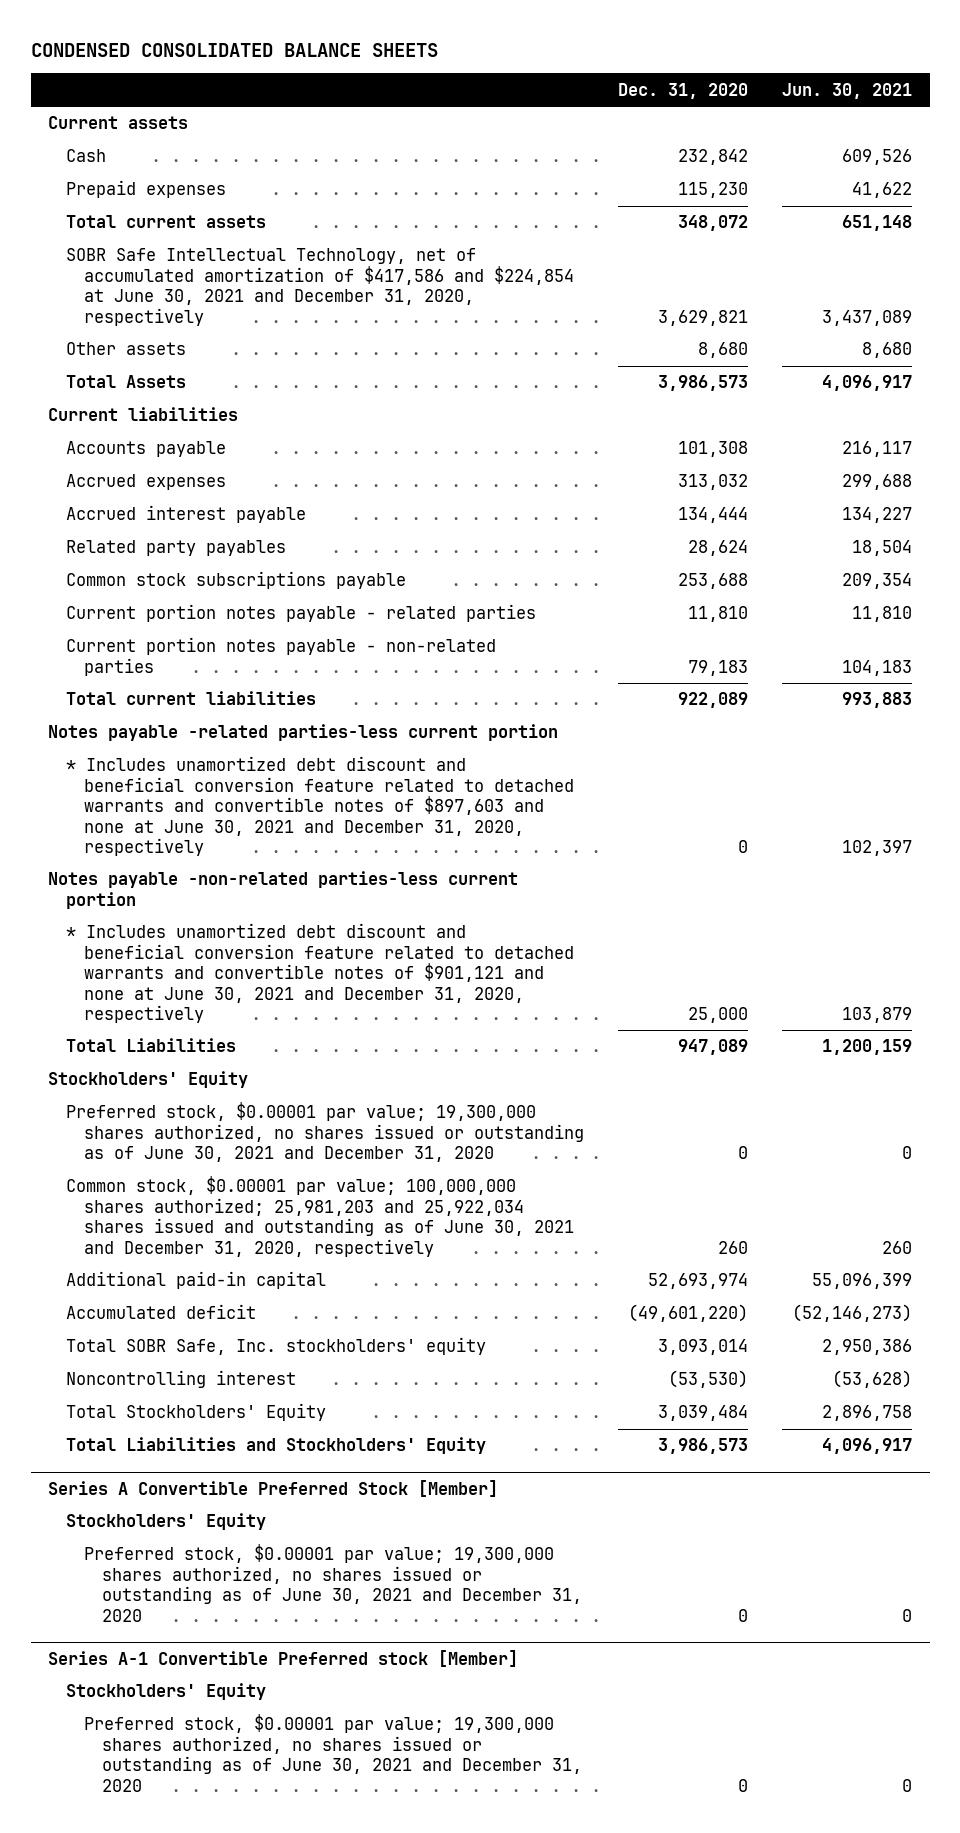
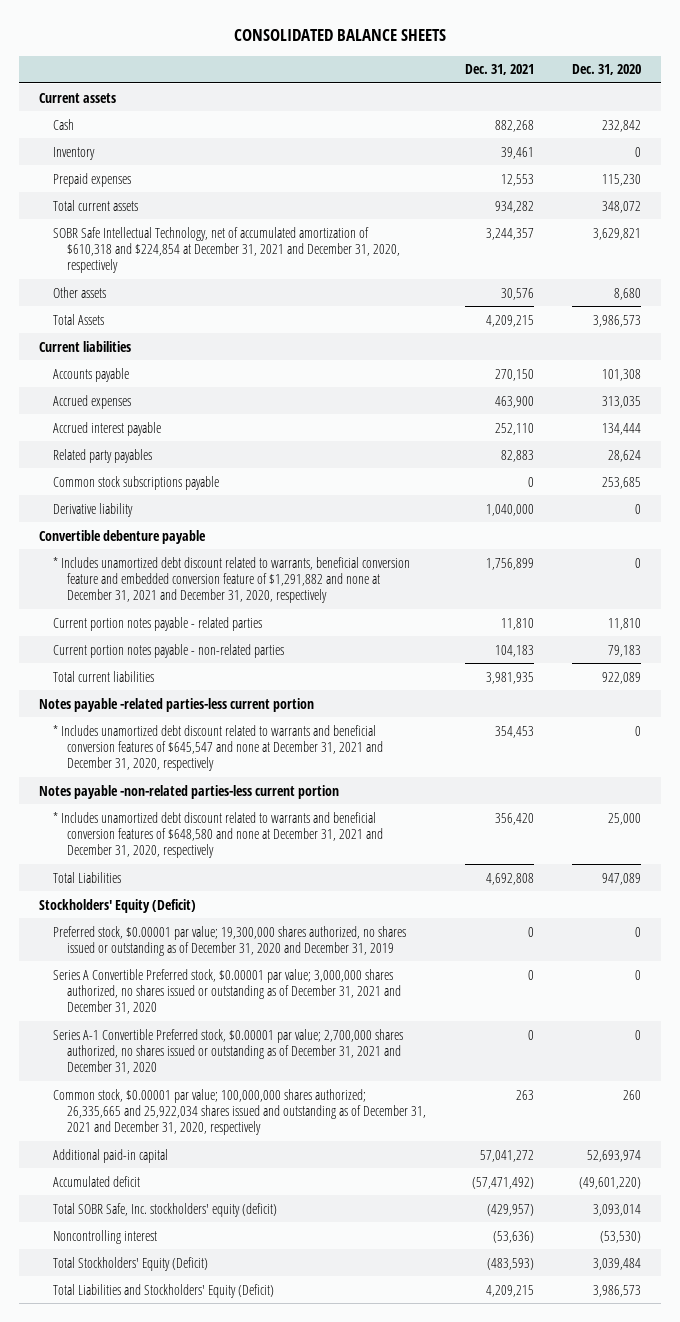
- CONDENSED CONSOLIDATED BALANCE SHEETS
+ CONSOLIDATED BALANCE SHEETS
- | Dec. 31, 2020 | Jun. 30, 2021
+ | Dec. 31, 2021 | Dec. 31, 2020
+ Inventory | 39,461 | 0
- SOBR Safe Intellectual Technology, net of accumulated amortization of $417,586 and $224,854 at June 30, 2021 and December 31, 2020, respectively | 3,629,821 | 3,437,089
+ SOBR Safe Intellectual Technology, net of accumulated amortization of $610,318 and $224,854 at December 31, 2021 and December 31, 2020, respectively | 3,244,357 | 3,629,821
- Accrued expenses | 313,032 | 299,688
+ Accrued expenses | 463,900 | 313,035
- Common stock subscriptions payable | 253,688 | 209,354
+ Common stock subscriptions payable | 0 | 253,685
+ Derivative liability | 1,040,000 | 0
+ Convertible debenture payable
+ * Includes unamortized debt discount related to warrants, beneficial conversion feature and embedded conversion feature of $1,291,882 and none at December 31, 2021 and December 31, 2020, respectively | 1,756,899 | 0
- * Includes unamortized debt discount and beneficial conversion feature related to detached warrants and convertible notes of $897,603 and none at June 30, 2021 and December 31, 2020, respectively | 0 | 102,397
+ * Includes unamortized debt discount related to warrants and beneficial conversion features of $645,547 and none at December 31, 2021 and December 31, 2020, respectively | 354,453 | 0
- * Includes unamortized debt discount and beneficial conversion feature related to detached warrants and convertible notes of $901,121 and none at June 30, 2021 and December 31, 2020, respectively | 25,000 | 103,879
+ * Includes unamortized debt discount related to warrants and beneficial conversion features of $648,580 and none at December 31, 2021 and December 31, 2020, respectively | 356,420 | 25,000
- Stockholders' Equity
- Preferred stock, $0.00001 par value; 19,300,000 shares authorized, no shares issued or outstanding as of June 30, 2021 and December 31, 2020 | 0 | 0
- Common stock, $0.00001 par value; 100,000,000 shares authorized; 25,981,203 and 25,922,034 shares issued and outstanding as of June 30, 2021 and December 31, 2020, respectively | 260 | 260
+ Stockholders' Equity (Deficit)
+ Preferred stock, $0.00001 par value; 19,300,000 shares authorized, no shares issued or outstanding as of December 31, 2020 and December 31, 2019 | 0 | 0
+ Series A Convertible Preferred stock, $0.00001 par value; 3,000,000 shares authorized, no shares issued or outstanding as of December 31, 2021 and December 31, 2020 | 0 | 0
+ Series A-1 Convertible Preferred stock, $0.00001 par value; 2,700,000 shares authorized, no shares issued or outstanding as of December 31, 2021 and December 31, 2020 | 0 | 0
+ Common stock, $0.00001 par value; 100,000,000 shares authorized; 26,335,665 and 25,922,034 shares issued and outstanding as of December 31, 2021 and December 31, 2020, respectively | 263 | 260
- Total SOBR Safe, Inc. stockholders' equity | 3,093,014 | 2,950,386
+ Total SOBR Safe, Inc. stockholders' equity (deficit) | (429,957) | 3,093,014
- Total Stockholders' Equity | 3,039,484 | 2,896,758
- Total Liabilities and Stockholders' Equity | 3,986,573 | 4,096,917
- Series A Convertible Preferred Stock [Member]
- Stockholders' Equity
- Preferred stock, $0.00001 par value; 19,300,000 shares authorized, no shares issued or outstanding as of June 30, 2021 and December 31, 2020 | 0 | 0
- Series A-1 Convertible Preferred stock [Member]
- Stockholders' Equity
- Preferred stock, $0.00001 par value; 19,300,000 shares authorized, no shares issued or outstanding as of June 30, 2021 and December 31, 2020 | 0 | 0
+ Total Stockholders' Equity (Deficit) | (483,593) | 3,039,484
+ Total Liabilities and Stockholders' Equity (Deficit) | 4,209,215 | 3,986,573

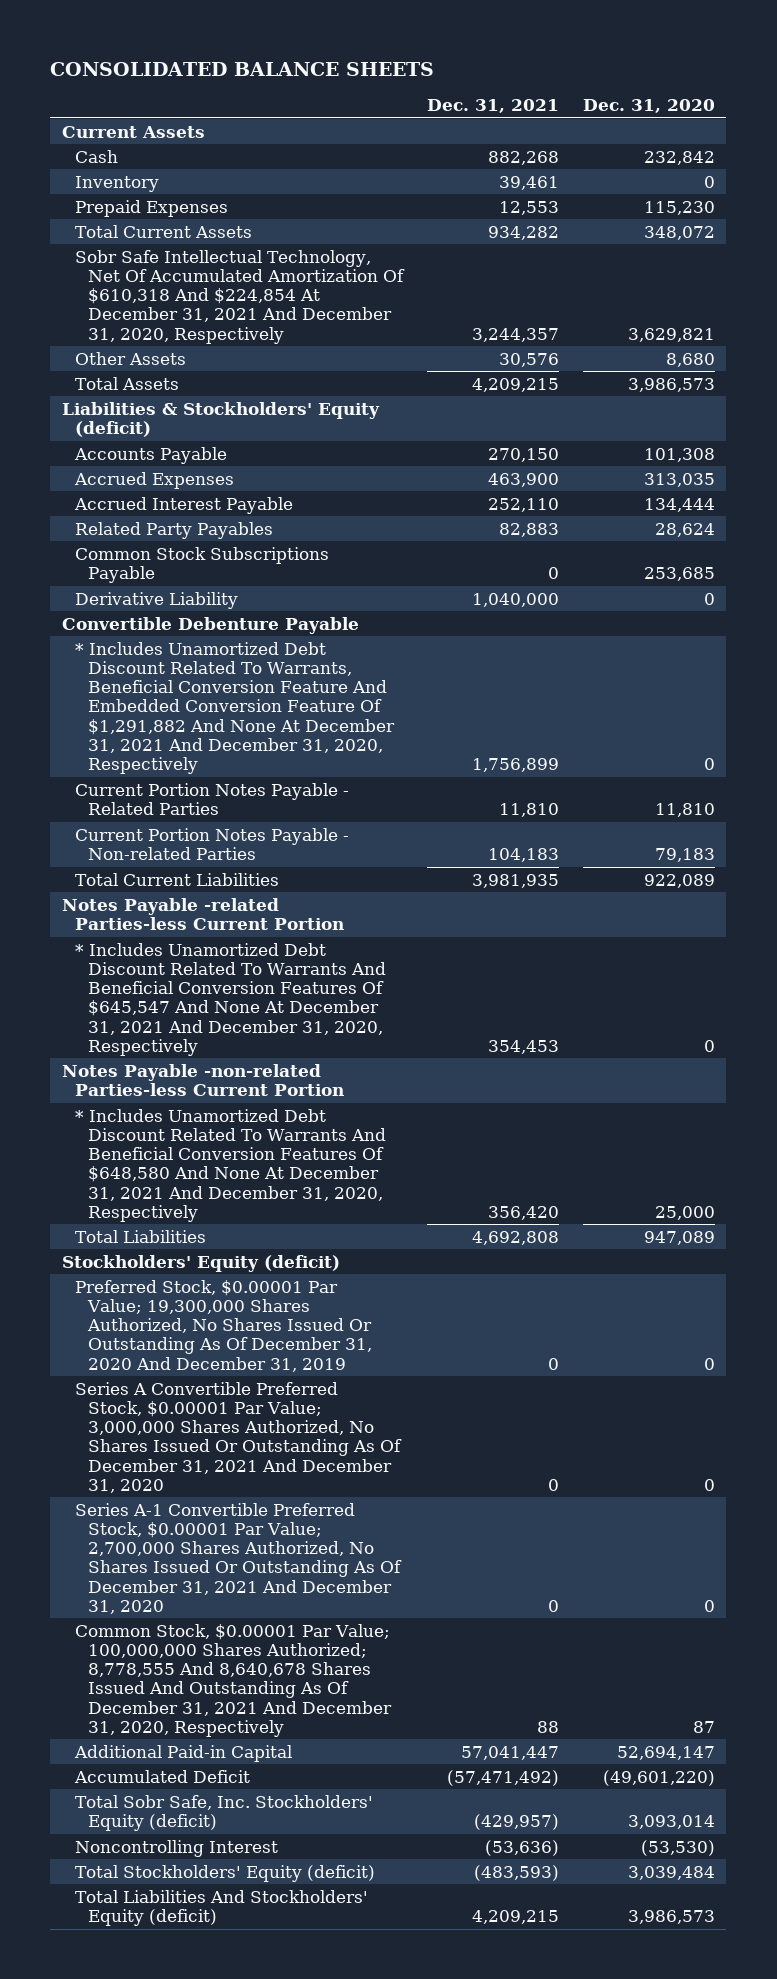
- Current assets
+ Current Assets
- Prepaid expenses | 12,553 | 115,230
- Total current assets | 934,282 | 348,072
- SOBR Safe Intellectual Technology, net of accumulated amortization of $610,318 and $224,854 at December 31, 2021 and December 31, 2020, respectively | 3,244,357 | 3,629,821
- Other assets | 30,576 | 8,680
+ Prepaid Expenses | 12,553 | 115,230
+ Total Current Assets | 934,282 | 348,072
+ Sobr Safe Intellectual Technology, Net Of Accumulated Amortization Of $610,318 And $224,854 At December 31, 2021 And December 31, 2020, Respectively | 3,244,357 | 3,629,821
+ Other Assets | 30,576 | 8,680
- Current liabilities
- Accounts payable | 270,150 | 101,308
- Accrued expenses | 463,900 | 313,035
- Accrued interest payable | 252,110 | 134,444
- Related party payables | 82,883 | 28,624
- Common stock subscriptions payable | 0 | 253,685
- Derivative liability | 1,040,000 | 0
- Convertible debenture payable
- * Includes unamortized debt discount related to warrants, beneficial conversion feature and embedded conversion feature of $1,291,882 and none at December 31, 2021 and December 31, 2020, respectively | 1,756,899 | 0
- Current portion notes payable - related parties | 11,810 | 11,810
- Current portion notes payable - non-related parties | 104,183 | 79,183
- Total current liabilities | 3,981,935 | 922,089
- Notes payable -related parties-less current portion
- * Includes unamortized debt discount related to warrants and beneficial conversion features of $645,547 and none at December 31, 2021 and December 31, 2020, respectively | 354,453 | 0
- Notes payable -non-related parties-less current portion
- * Includes unamortized debt discount related to warrants and beneficial conversion features of $648,580 and none at December 31, 2021 and December 31, 2020, respectively | 356,420 | 25,000
+ Liabilities & Stockholders' Equity (deficit)
+ Accounts Payable | 270,150 | 101,308
+ Accrued Expenses | 463,900 | 313,035
+ Accrued Interest Payable | 252,110 | 134,444
+ Related Party Payables | 82,883 | 28,624
+ Common Stock Subscriptions Payable | 0 | 253,685
+ Derivative Liability | 1,040,000 | 0
+ Convertible Debenture Payable
+ * Includes Unamortized Debt Discount Related To Warrants, Beneficial Conversion Feature And Embedded Conversion Feature Of $1,291,882 And None At December 31, 2021 And December 31, 2020, Respectively | 1,756,899 | 0
+ Current Portion Notes Payable - Related Parties | 11,810 | 11,810
+ Current Portion Notes Payable - Non-related Parties | 104,183 | 79,183
+ Total Current Liabilities | 3,981,935 | 922,089
+ Notes Payable -related Parties-less Current Portion
+ * Includes Unamortized Debt Discount Related To Warrants And Beneficial Conversion Features Of $645,547 And None At December 31, 2021 And December 31, 2020, Respectively | 354,453 | 0
+ Notes Payable -non-related Parties-less Current Portion
+ * Includes Unamortized Debt Discount Related To Warrants And Beneficial Conversion Features Of $648,580 And None At December 31, 2021 And December 31, 2020, Respectively | 356,420 | 25,000
- Stockholders' Equity (Deficit)
- Preferred stock, $0.00001 par value; 19,300,000 shares authorized, no shares issued or outstanding as of December 31, 2020 and December 31, 2019 | 0 | 0
- Series A Convertible Preferred stock, $0.00001 par value; 3,000,000 shares authorized, no shares issued or outstanding as of December 31, 2021 and December 31, 2020 | 0 | 0
- Series A-1 Convertible Preferred stock, $0.00001 par value; 2,700,000 shares authorized, no shares issued or outstanding as of December 31, 2021 and December 31, 2020 | 0 | 0
- Common stock, $0.00001 par value; 100,000,000 shares authorized; 26,335,665 and 25,922,034 shares issued and outstanding as of December 31, 2021 and December 31, 2020, respectively | 263 | 260
- Additional paid-in capital | 57,041,272 | 52,693,974
- Accumulated deficit | (57,471,492) | (49,601,220)
- Total SOBR Safe, Inc. stockholders' equity (deficit) | (429,957) | 3,093,014
- Noncontrolling interest | (53,636) | (53,530)
- Total Stockholders' Equity (Deficit) | (483,593) | 3,039,484
- Total Liabilities and Stockholders' Equity (Deficit) | 4,209,215 | 3,986,573
+ Stockholders' Equity (deficit)
+ Preferred Stock, $0.00001 Par Value; 19,300,000 Shares Authorized, No Shares Issued Or Outstanding As Of December 31, 2020 And December 31, 2019 | 0 | 0
+ Series A Convertible Preferred Stock, $0.00001 Par Value; 3,000,000 Shares Authorized, No Shares Issued Or Outstanding As Of December 31, 2021 And December 31, 2020 | 0 | 0
+ Series A-1 Convertible Preferred Stock, $0.00001 Par Value; 2,700,000 Shares Authorized, No Shares Issued Or Outstanding As Of December 31, 2021 And December 31, 2020 | 0 | 0
+ Common Stock, $0.00001 Par Value; 100,000,000 Shares Authorized; 8,778,555 And 8,640,678 Shares Issued And Outstanding As Of December 31, 2021 And December 31, 2020, Respectively | 88 | 87
+ Additional Paid-in Capital | 57,041,447 | 52,694,147
+ Accumulated Deficit | (57,471,492) | (49,601,220)
+ Total Sobr Safe, Inc. Stockholders' Equity (deficit) | (429,957) | 3,093,014
+ Noncontrolling Interest | (53,636) | (53,530)
+ Total Stockholders' Equity (deficit) | (483,593) | 3,039,484
+ Total Liabilities And Stockholders' Equity (deficit) | 4,209,215 | 3,986,573

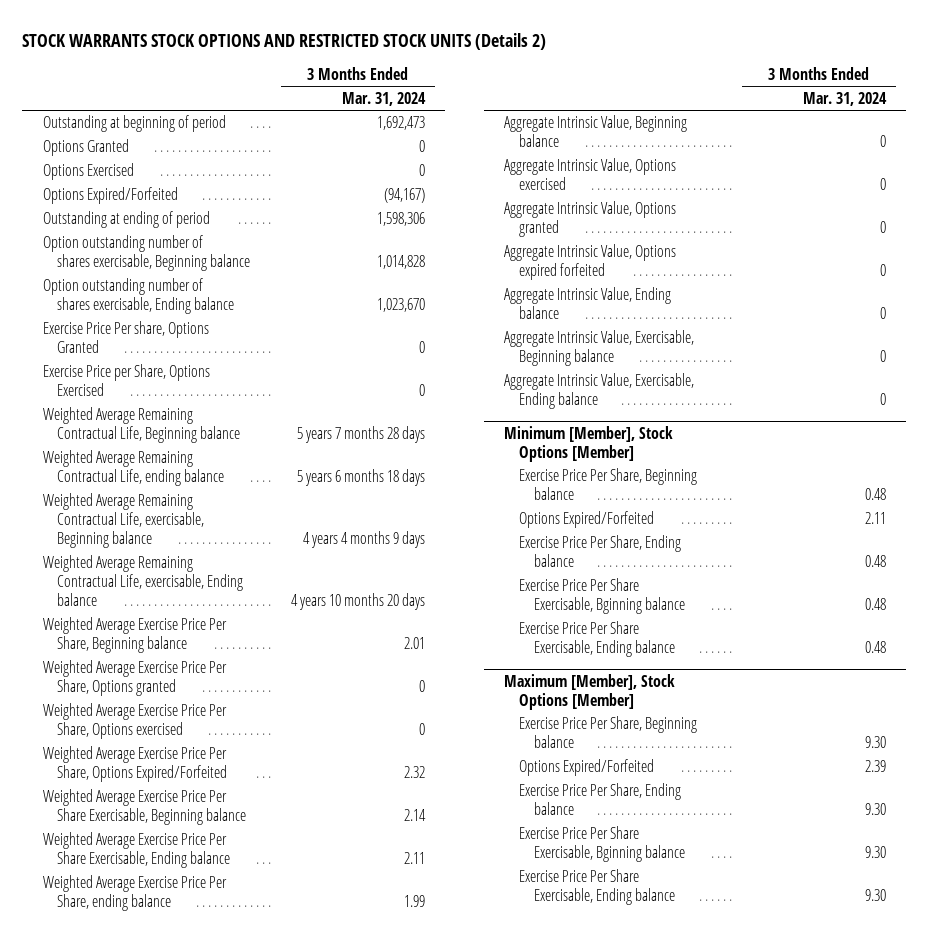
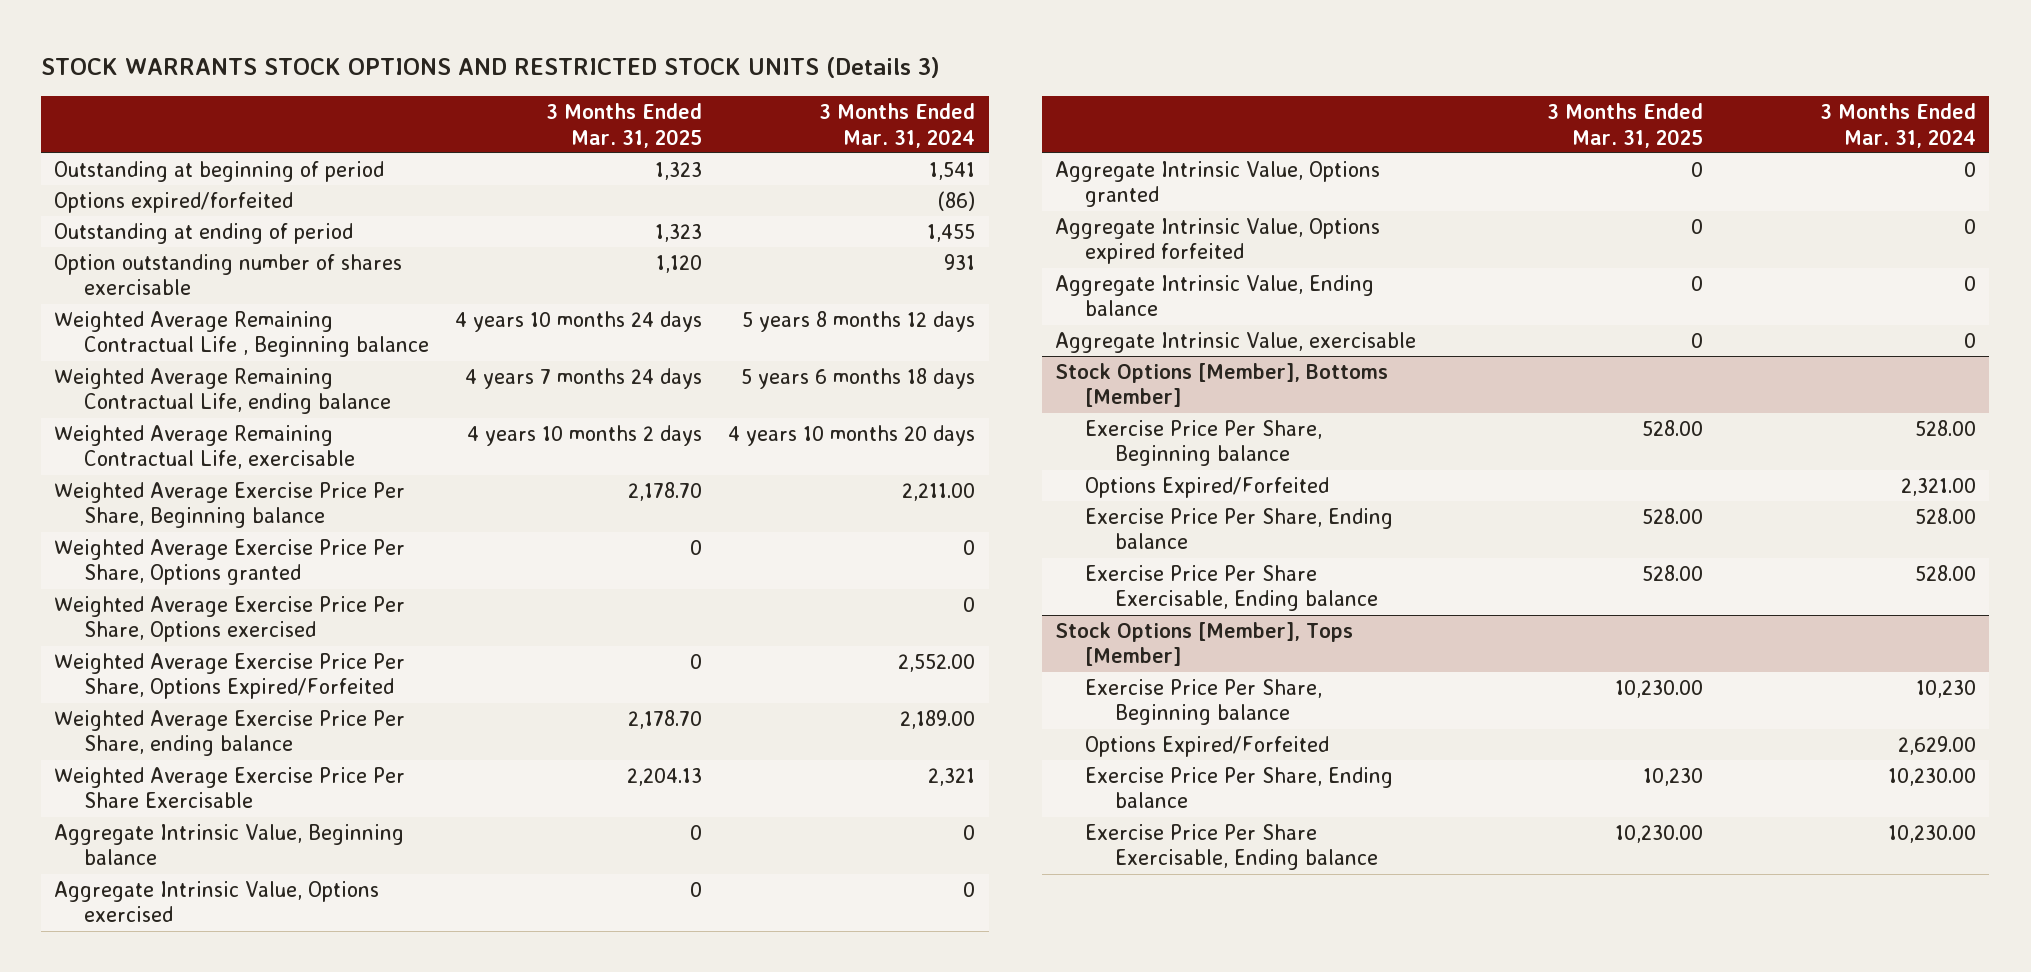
- STOCK WARRANTS STOCK OPTIONS AND RESTRICTED STOCK UNITS (Details 2)
+ STOCK WARRANTS STOCK OPTIONS AND RESTRICTED STOCK UNITS (Details 3)
- | 3 Months Ended Mar. 31, 2024
+ | 3 Months Ended Mar. 31, 2025 | 3 Months Ended Mar. 31, 2024
- Outstanding at beginning of period | 1,692,473
- Options Granted | 0
- Options Exercised | 0
- Options Expired/Forfeited | (94,167)
- Outstanding at ending of period | 1,598,306
- Option outstanding number of shares exercisable, Beginning balance | 1,014,828
- Option outstanding number of shares exercisable, Ending balance | 1,023,670
- Exercise Price Per share, Options Granted | 0
- Exercise Price per Share, Options Exercised | 0
- Weighted Average Remaining Contractual Life, Beginning balance | 5 years 7 months 28 days
+ Outstanding at beginning of period | 1,323 | 1,541
+ Options expired/forfeited | | (86)
+ Outstanding at ending of period | 1,323 | 1,455
+ Option outstanding number of shares exercisable | 1,120 | 931
+ Weighted Average Remaining Contractual Life , Beginning balance | 4 years 10 months 24 days | 5 years 8 months 12 days
- Weighted Average Remaining Contractual Life, exercisable, Beginning balance | 4 years 4 months 9 days
- Weighted Average Remaining Contractual Life, exercisable, Ending balance | 4 years 10 months 20 days
- Weighted Average Exercise Price Per Share, Beginning balance | 2.01
+ Weighted Average Remaining Contractual Life, exercisable | 4 years 10 months 2 days | 4 years 10 months 20 days
+ Weighted Average Exercise Price Per Share, Beginning balance | 2,178.70 | 2,211.00
- Weighted Average Exercise Price Per Share, Options Expired/Forfeited | 2.32
- Weighted Average Exercise Price Per Share Exercisable, Beginning balance | 2.14
- Weighted Average Exercise Price Per Share Exercisable, Ending balance | 2.11
- Weighted Average Exercise Price Per Share, ending balance | 1.99
+ Weighted Average Exercise Price Per Share, Options Expired/Forfeited | 0 | 2,552.00
+ Weighted Average Exercise Price Per Share, ending balance | 2,178.70 | 2,189.00
+ Weighted Average Exercise Price Per Share Exercisable | 2,204.13 | 2,321
- Aggregate Intrinsic Value, Exercisable, Beginning balance | 0
- Aggregate Intrinsic Value, Exercisable, Ending balance | 0
- Minimum [Member], Stock Options [Member]
- Exercise Price Per Share, Beginning balance | 0.48
- Options Expired/Forfeited | 2.11
- Exercise Price Per Share, Ending balance | 0.48
- Exercise Price Per Share Exercisable, Bginning balance | 0.48
- Exercise Price Per Share Exercisable, Ending balance | 0.48
- Maximum [Member], Stock Options [Member]
- Exercise Price Per Share, Beginning balance | 9.30
- Options Expired/Forfeited | 2.39
- Exercise Price Per Share, Ending balance | 9.30
- Exercise Price Per Share Exercisable, Bginning balance | 9.30
- Exercise Price Per Share Exercisable, Ending balance | 9.30
+ Aggregate Intrinsic Value, exercisable | 0 | 0
+ Stock Options [Member], Bottoms [Member]
+ Exercise Price Per Share, Beginning balance | 528.00 | 528.00
+ Options Expired/Forfeited | | 2,321.00
+ Exercise Price Per Share, Ending balance | 528.00 | 528.00
+ Exercise Price Per Share Exercisable, Ending balance | 528.00 | 528.00
+ Stock Options [Member], Tops [Member]
+ Exercise Price Per Share, Beginning balance | 10,230.00 | 10,230
+ Options Expired/Forfeited | | 2,629.00
+ Exercise Price Per Share, Ending balance | 10,230 | 10,230.00
+ Exercise Price Per Share Exercisable, Ending balance | 10,230.00 | 10,230.00

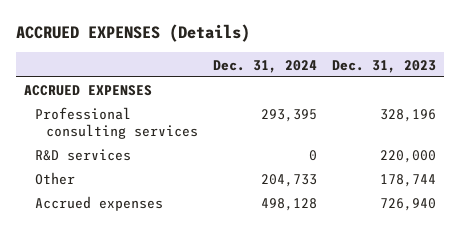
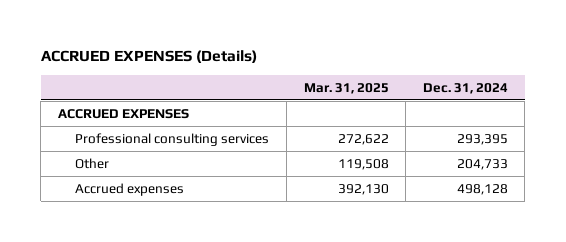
- | Dec. 31, 2024 | Dec. 31, 2023
+ | Mar. 31, 2025 | Dec. 31, 2024
- R&D services | 0 | 220,000

